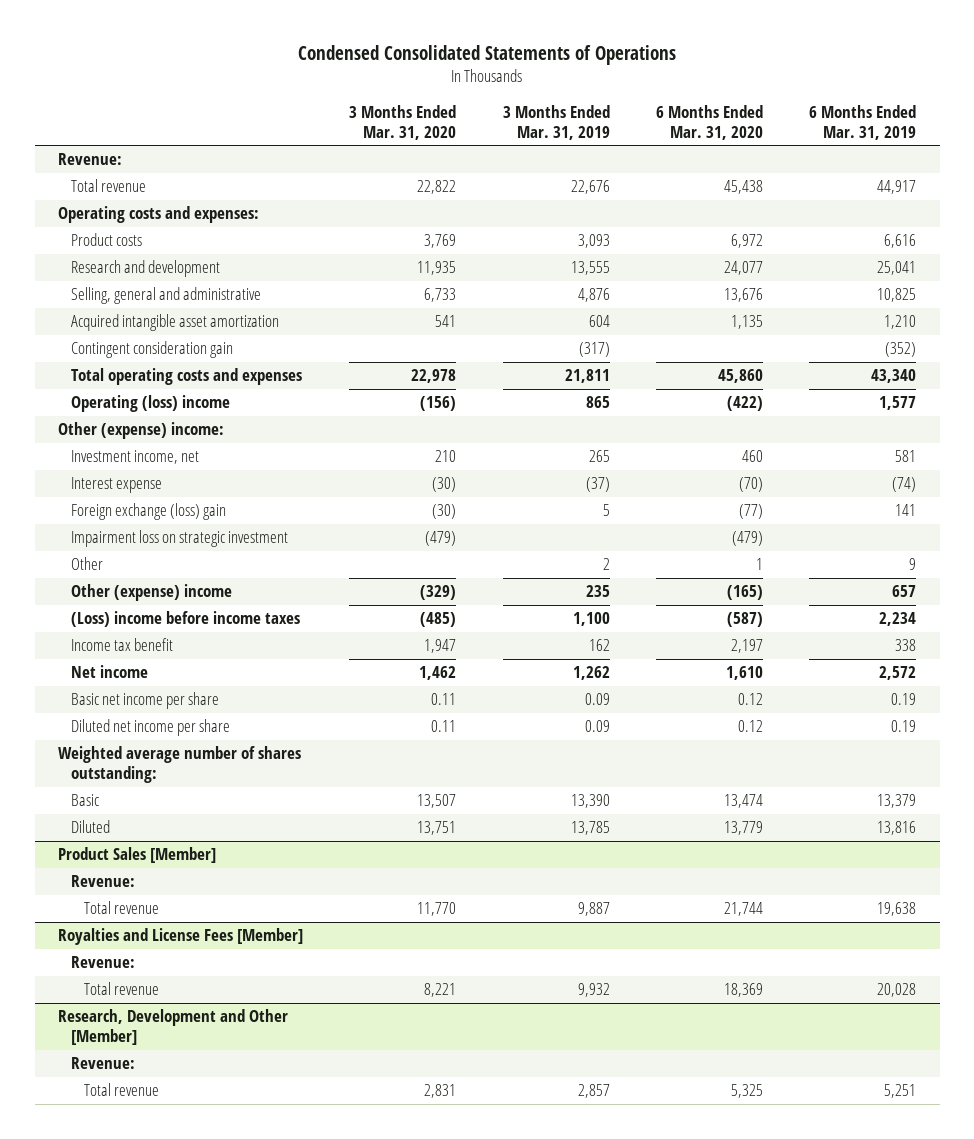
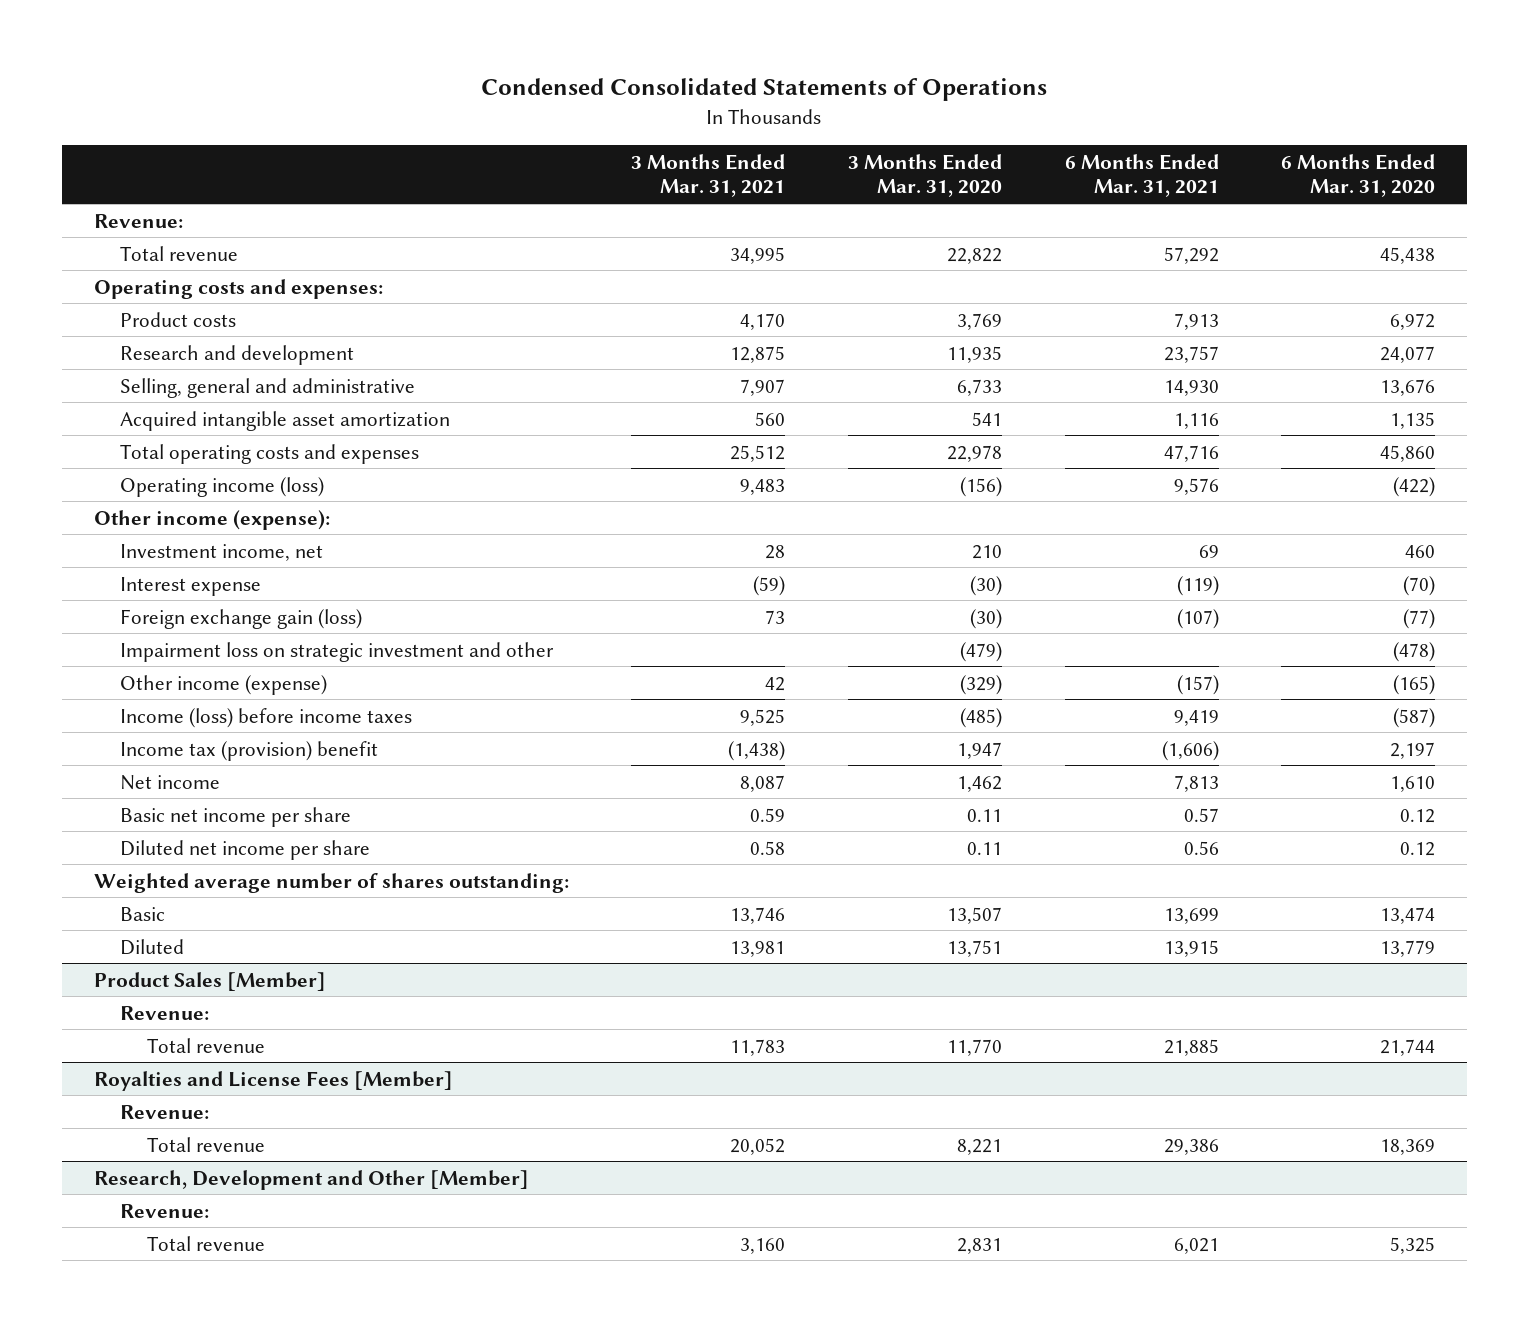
- | 3 Months Ended Mar. 31, 2020 | 3 Months Ended Mar. 31, 2019 | 6 Months Ended Mar. 31, 2020 | 6 Months Ended Mar. 31, 2019
+ | 3 Months Ended Mar. 31, 2021 | 3 Months Ended Mar. 31, 2020 | 6 Months Ended Mar. 31, 2021 | 6 Months Ended Mar. 31, 2020
- Contingent consideration gain | | (317) | | (352)
- Operating (loss) income | (156) | 865 | (422) | 1,577
- Other (expense) income:
+ Operating income (loss) | 9,483 | (156) | 9,576 | (422)
+ Other income (expense):
- Foreign exchange (loss) gain | (30) | 5 | (77) | 141
- Impairment loss on strategic investment | (479) | | (479) |
- Other | | 2 | 1 | 9
- Other (expense) income | (329) | 235 | (165) | 657
- (Loss) income before income taxes | (485) | 1,100 | (587) | 2,234
- Income tax benefit | 1,947 | 162 | 2,197 | 338
+ Foreign exchange gain (loss) | 73 | (30) | (107) | (77)
+ Impairment loss on strategic investment and other | | (479) | | (478)
+ Other income (expense) | 42 | (329) | (157) | (165)
+ Income (loss) before income taxes | 9,525 | (485) | 9,419 | (587)
+ Income tax (provision) benefit | (1,438) | 1,947 | (1,606) | 2,197

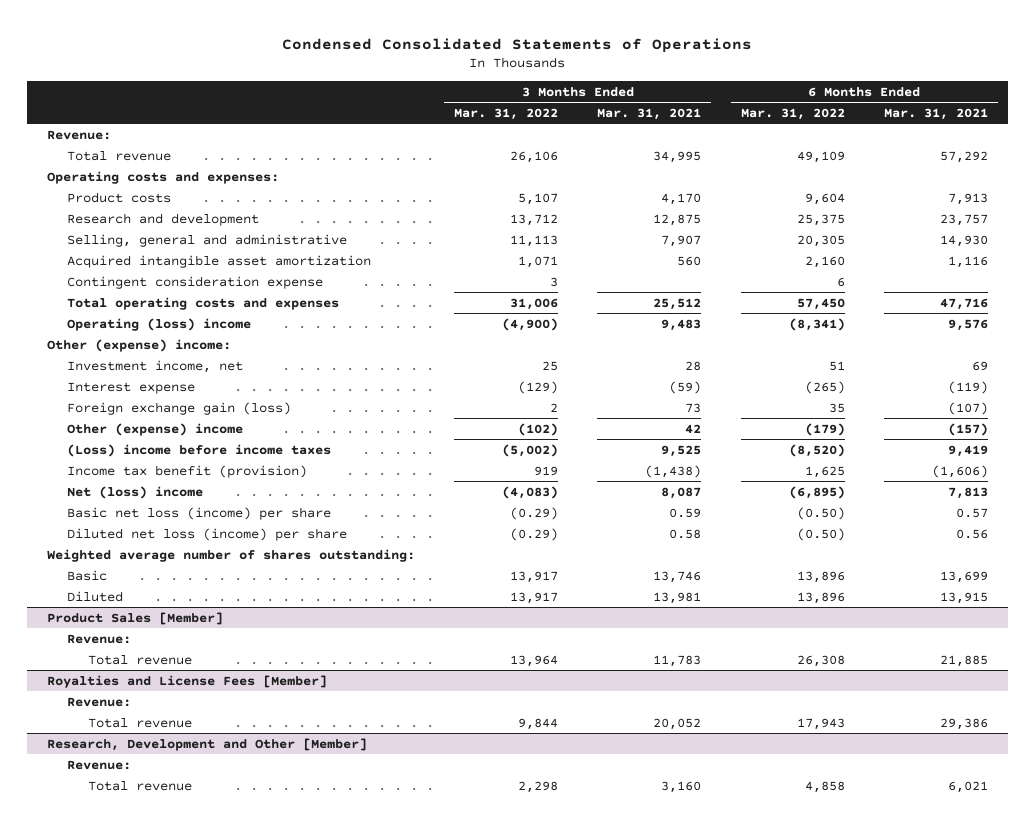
- | 3 Months Ended Mar. 31, 2021 | 3 Months Ended Mar. 31, 2020 | 6 Months Ended Mar. 31, 2021 | 6 Months Ended Mar. 31, 2020
+ | 3 Months Ended Mar. 31, 2022 | 3 Months Ended Mar. 31, 2021 | 6 Months Ended Mar. 31, 2022 | 6 Months Ended Mar. 31, 2021
+ Contingent consideration expense | 3 | | 6 |
- Operating income (loss) | 9,483 | (156) | 9,576 | (422)
- Other income (expense):
+ Operating (loss) income | (4,900) | 9,483 | (8,341) | 9,576
+ Other (expense) income:
- Impairment loss on strategic investment and other | | (479) | | (478)
- Other income (expense) | 42 | (329) | (157) | (165)
- Income (loss) before income taxes | 9,525 | (485) | 9,419 | (587)
- Income tax (provision) benefit | (1,438) | 1,947 | (1,606) | 2,197
- Net income | 8,087 | 1,462 | 7,813 | 1,610
- Basic net income per share | 0.59 | 0.11 | 0.57 | 0.12
- Diluted net income per share | 0.58 | 0.11 | 0.56 | 0.12
+ Other (expense) income | (102) | 42 | (179) | (157)
+ (Loss) income before income taxes | (5,002) | 9,525 | (8,520) | 9,419
+ Income tax benefit (provision) | 919 | (1,438) | 1,625 | (1,606)
+ Net (loss) income | (4,083) | 8,087 | (6,895) | 7,813
+ Basic net loss (income) per share | (0.29) | 0.59 | (0.50) | 0.57
+ Diluted net loss (income) per share | (0.29) | 0.58 | (0.50) | 0.56

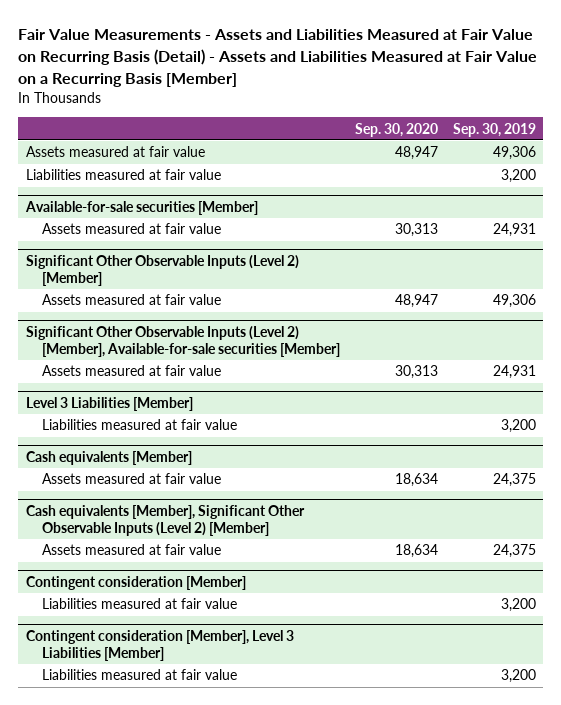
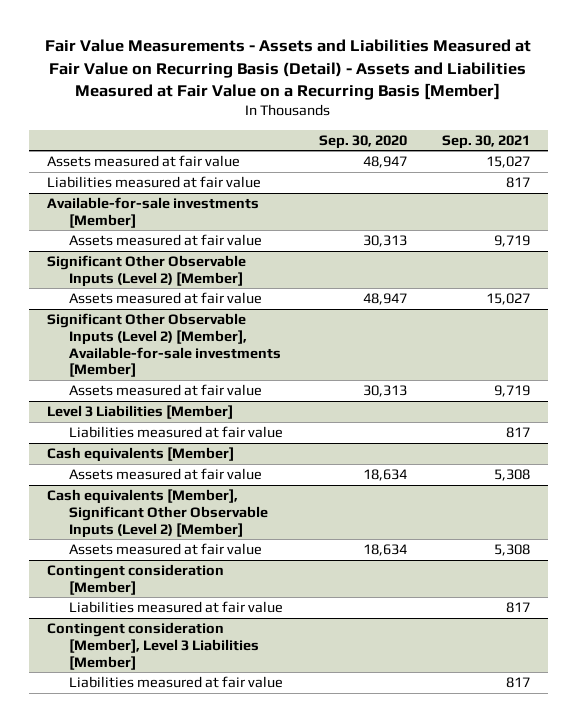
- | Sep. 30, 2020 | Sep. 30, 2019
+ | Sep. 30, 2020 | Sep. 30, 2021
- Available-for-sale securities [Member]
+ Available-for-sale investments [Member]
- Significant Other Observable Inputs (Level 2) [Member], Available-for-sale securities [Member]
+ Significant Other Observable Inputs (Level 2) [Member], Available-for-sale investments [Member]

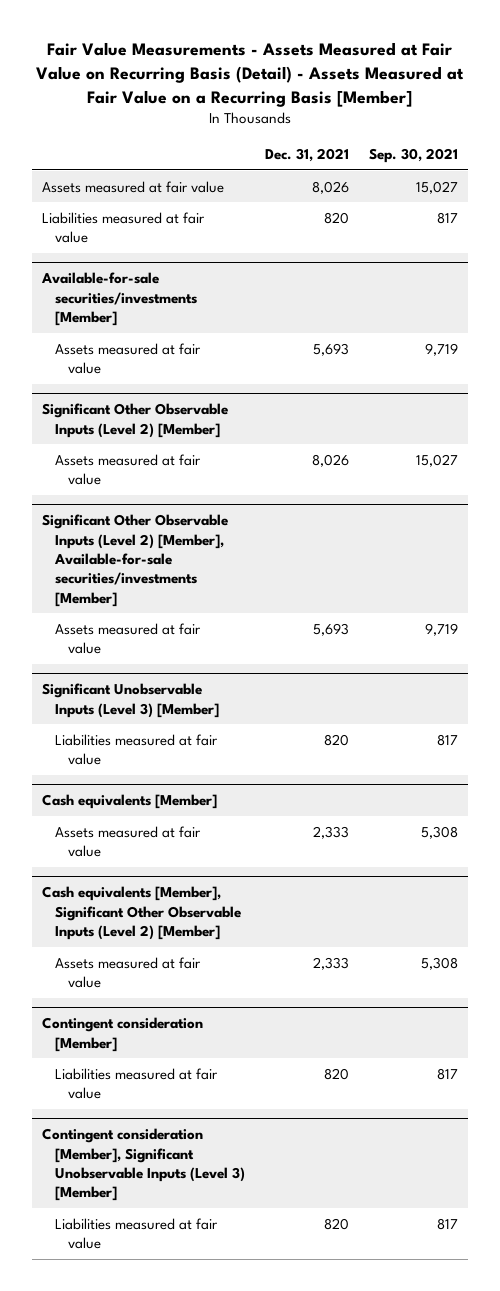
- Fair Value Measurements - Assets and Liabilities Measured at Fair Value on Recurring Basis (Detail) - Assets and Liabilities Measured at Fair Value on a Recurring Basis [Member]
+ Fair Value Measurements - Assets Measured at Fair Value on Recurring Basis (Detail) - Assets Measured at Fair Value on a Recurring Basis [Member]
- | Sep. 30, 2020 | Sep. 30, 2021
+ | Dec. 31, 2021 | Sep. 30, 2021
- Available-for-sale investments [Member]
+ Available-for-sale securities/investments [Member]
- Significant Other Observable Inputs (Level 2) [Member], Available-for-sale investments [Member]
+ Significant Other Observable Inputs (Level 2) [Member], Available-for-sale securities/investments [Member]
- Level 3 Liabilities [Member]
+ Significant Unobservable Inputs (Level 3) [Member]
- Contingent consideration [Member], Level 3 Liabilities [Member]
+ Contingent consideration [Member], Significant Unobservable Inputs (Level 3) [Member]

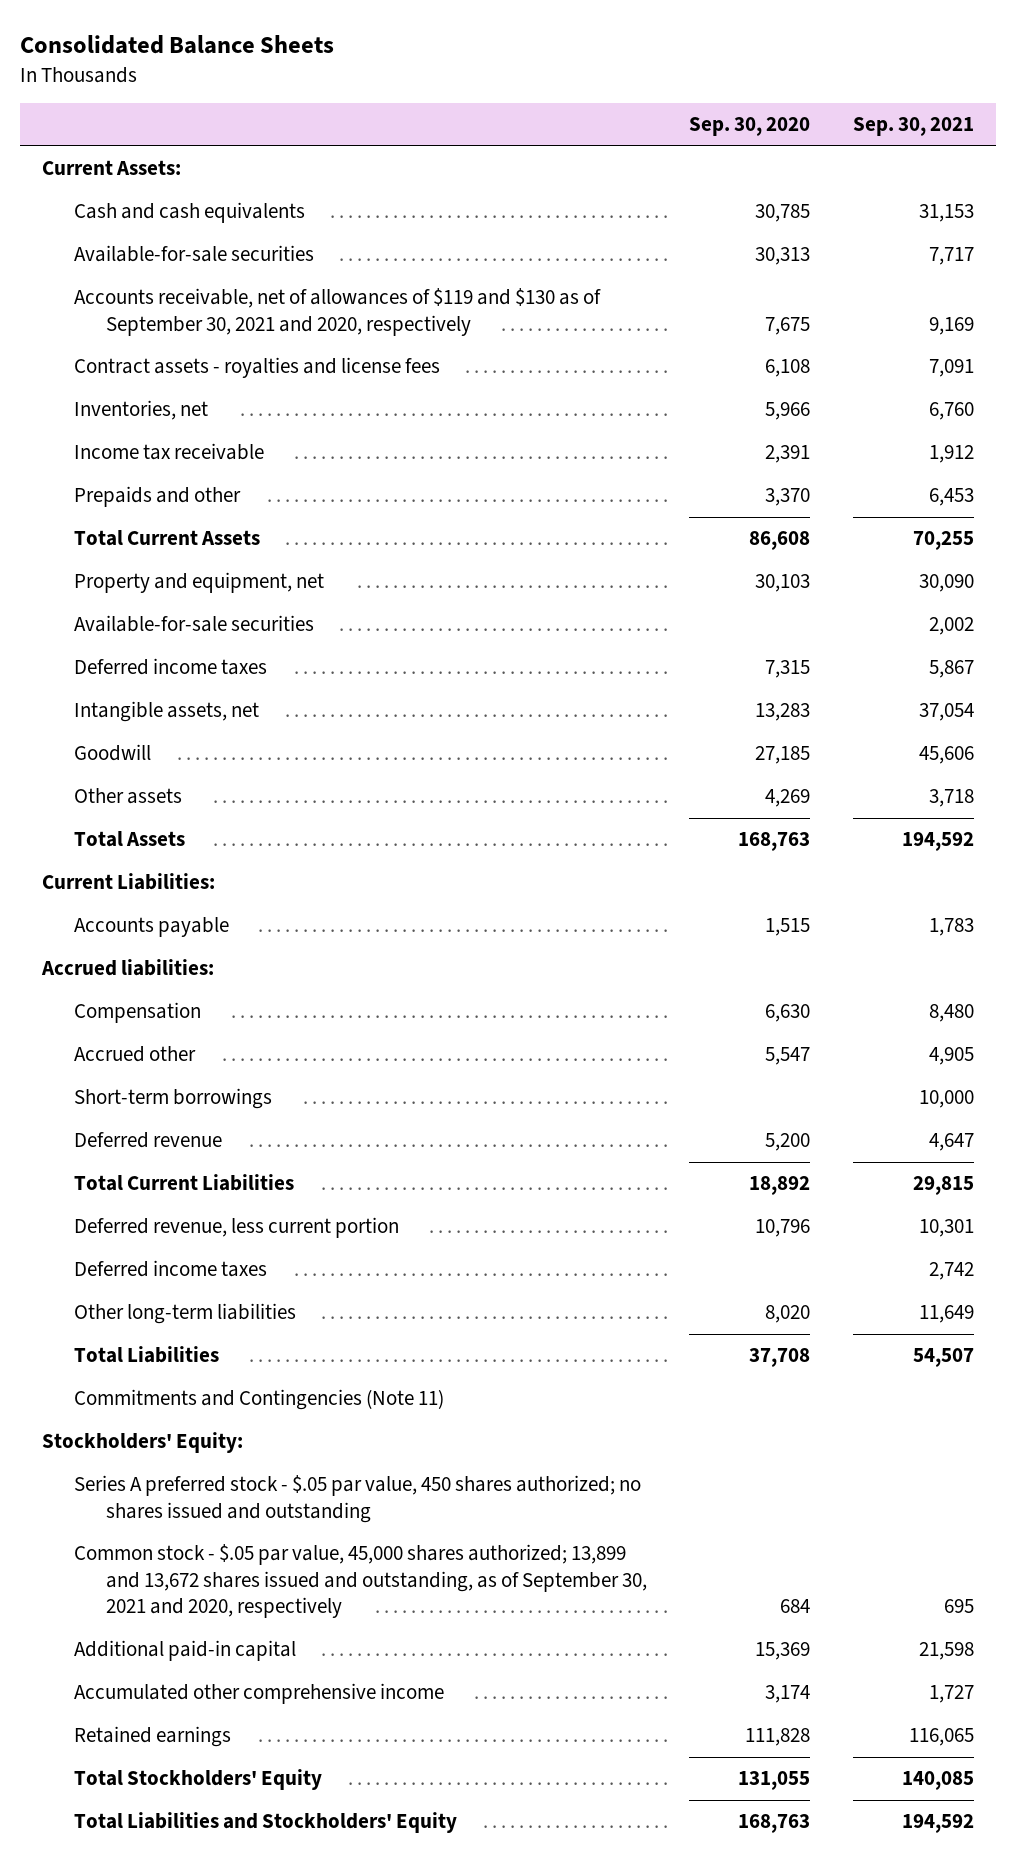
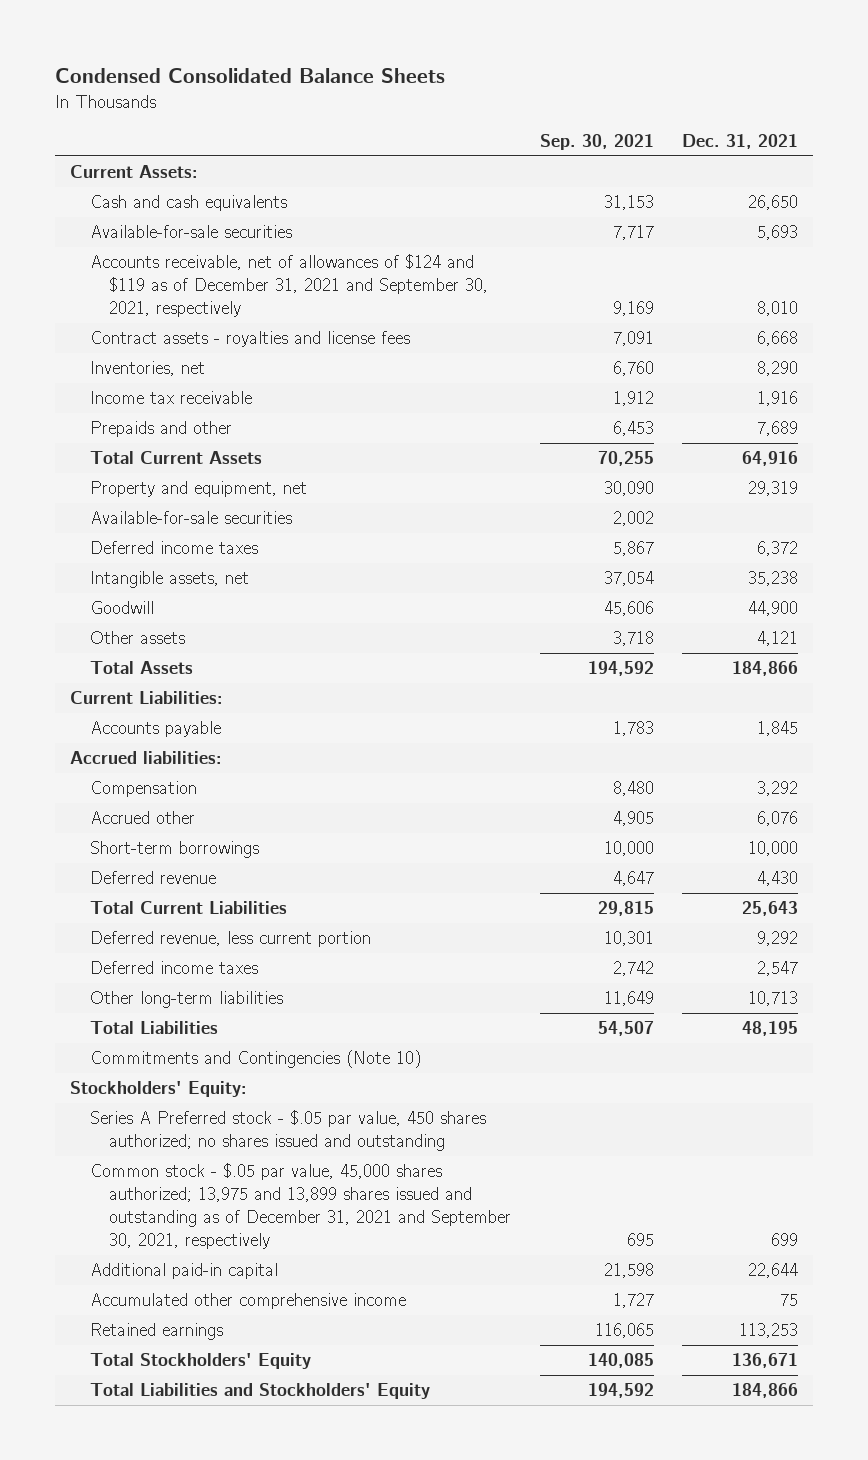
- Consolidated Balance Sheets
+ Condensed Consolidated Balance Sheets
- | Sep. 30, 2020 | Sep. 30, 2021
+ | Sep. 30, 2021 | Dec. 31, 2021
- Accounts receivable, net of allowances of $119 and $130 as of September 30, 2021 and 2020, respectively | 7,675 | 9,169
+ Accounts receivable, net of allowances of $124 and $119 as of December 31, 2021 and September 30, 2021, respectively | 9,169 | 8,010
- Commitments and Contingencies (Note 11)
+ Commitments and Contingencies (Note 10)
- Series A preferred stock - $.05 par value, 450 shares authorized; no shares issued and outstanding
- Common stock - $.05 par value, 45,000 shares authorized; 13,899 and 13,672 shares issued and outstanding, as of September 30, 2021 and 2020, respectively | 684 | 695
+ Series A Preferred stock - $.05 par value, 450 shares authorized; no shares issued and outstanding
+ Common stock - $.05 par value, 45,000 shares authorized; 13,975 and 13,899 shares issued and outstanding as of December 31, 2021 and September 30, 2021, respectively | 695 | 699

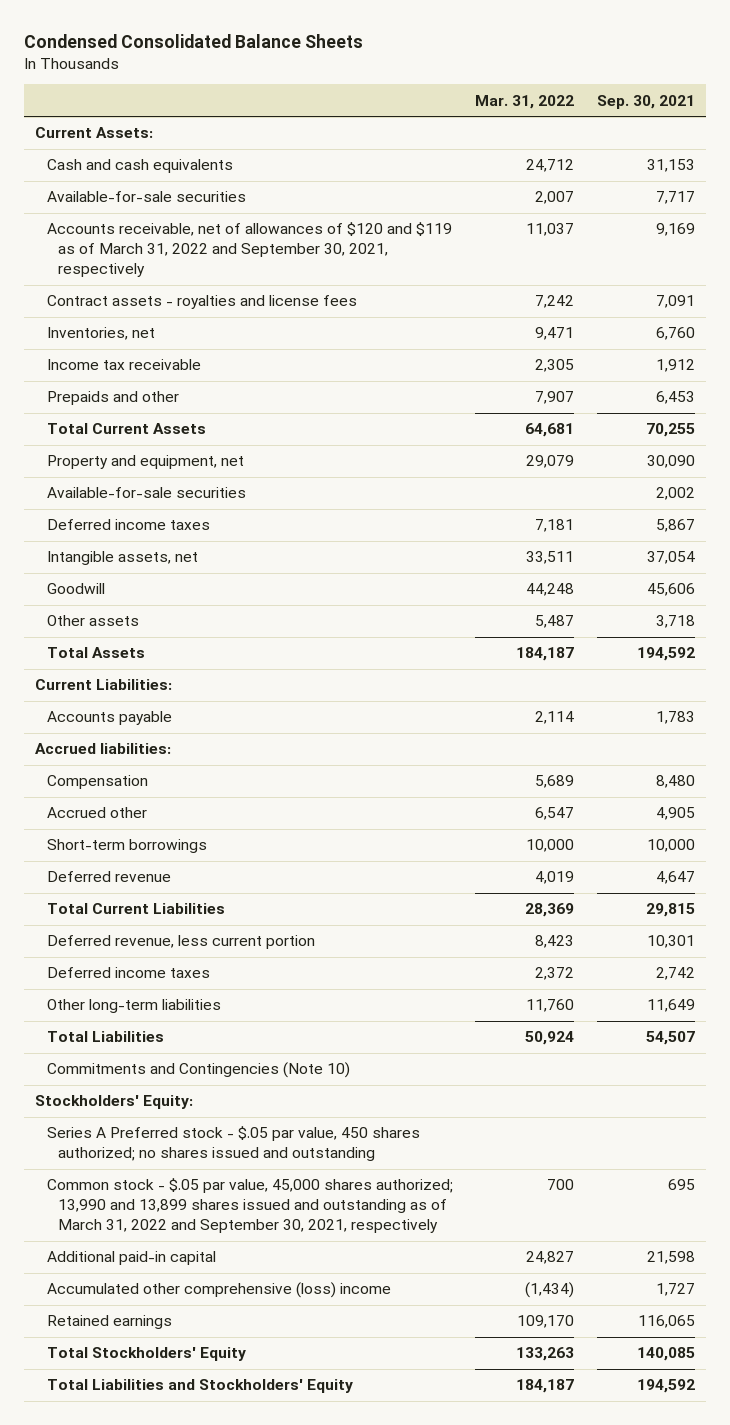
- | Sep. 30, 2021 | Dec. 31, 2021
+ | Mar. 31, 2022 | Sep. 30, 2021
- Accounts receivable, net of allowances of $124 and $119 as of December 31, 2021 and September 30, 2021, respectively | 9,169 | 8,010
+ Accounts receivable, net of allowances of $120 and $119 as of March 31, 2022 and September 30, 2021, respectively | 11,037 | 9,169
- Common stock - $.05 par value, 45,000 shares authorized; 13,975 and 13,899 shares issued and outstanding as of December 31, 2021 and September 30, 2021, respectively | 695 | 699
+ Common stock - $.05 par value, 45,000 shares authorized; 13,990 and 13,899 shares issued and outstanding as of March 31, 2022 and September 30, 2021, respectively | 700 | 695
- Accumulated other comprehensive income | 1,727 | 75
+ Accumulated other comprehensive (loss) income | (1,434) | 1,727

